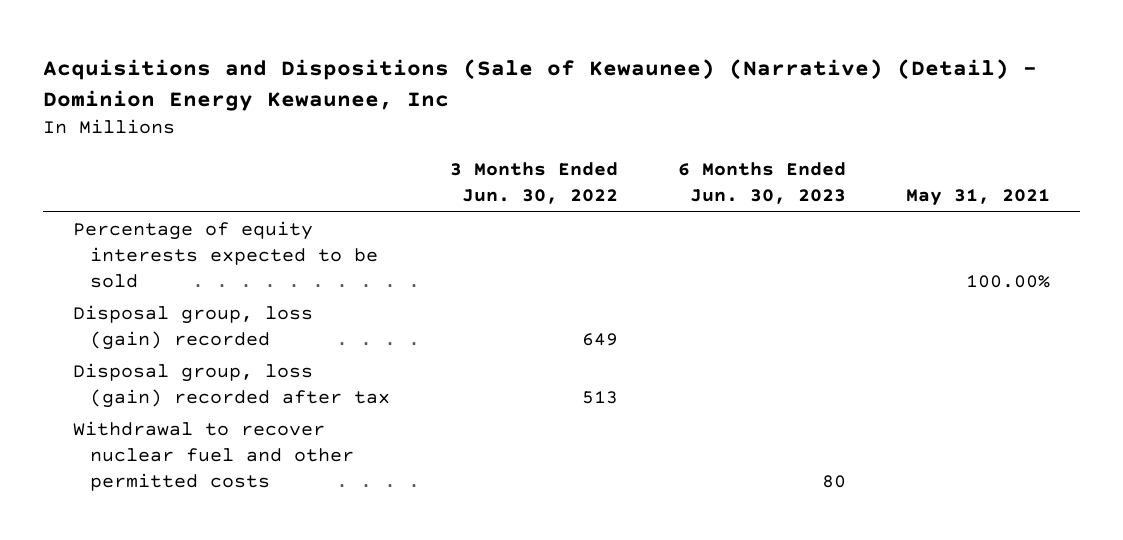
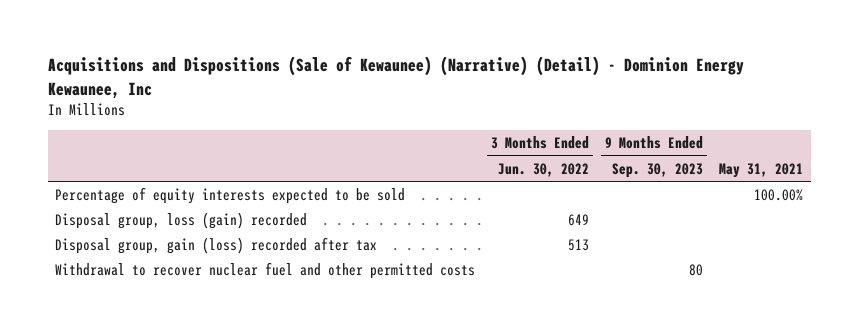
- | 3 Months Ended Jun. 30, 2022 | 6 Months Ended Jun. 30, 2023 | May 31, 2021
+ | 3 Months Ended Jun. 30, 2022 | 9 Months Ended Sep. 30, 2023 | May 31, 2021
- Disposal group, loss (gain) recorded after tax | 513 | |
+ Disposal group, gain (loss) recorded after tax | 513 | |

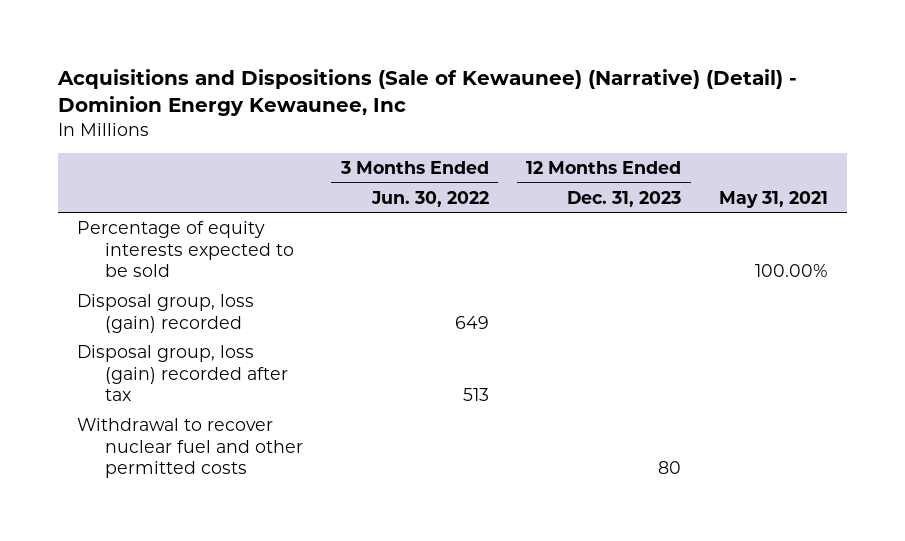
- | 3 Months Ended Jun. 30, 2022 | 9 Months Ended Sep. 30, 2023 | May 31, 2021
+ | 3 Months Ended Jun. 30, 2022 | 12 Months Ended Dec. 31, 2023 | May 31, 2021
- Disposal group, gain (loss) recorded after tax | 513 | |
+ Disposal group, loss (gain) recorded after tax | 513 | |

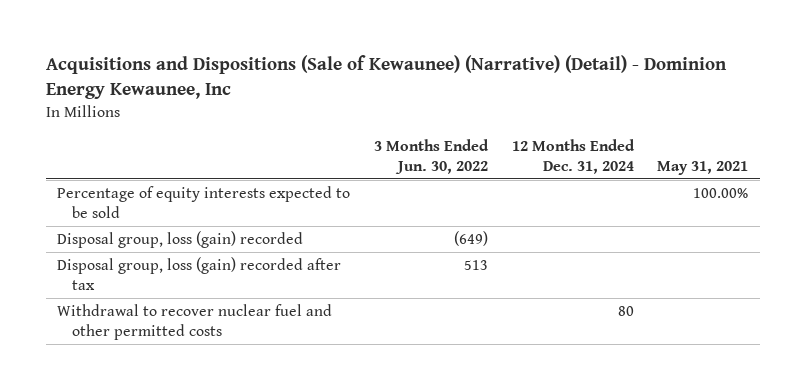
- | 3 Months Ended Jun. 30, 2022 | 12 Months Ended Dec. 31, 2023 | May 31, 2021
+ | 3 Months Ended Jun. 30, 2022 | 12 Months Ended Dec. 31, 2024 | May 31, 2021
- Disposal group, loss (gain) recorded | 649 | |
+ Disposal group, loss (gain) recorded | (649) | |

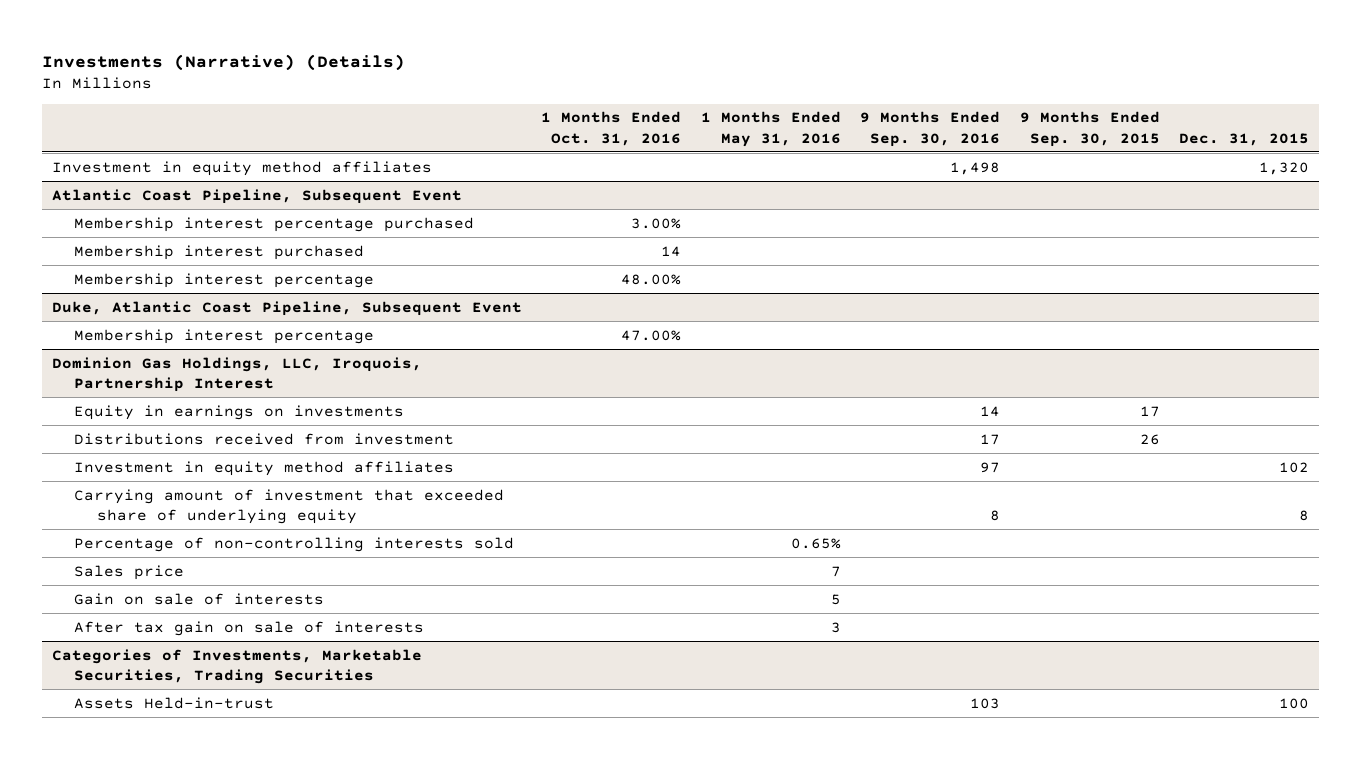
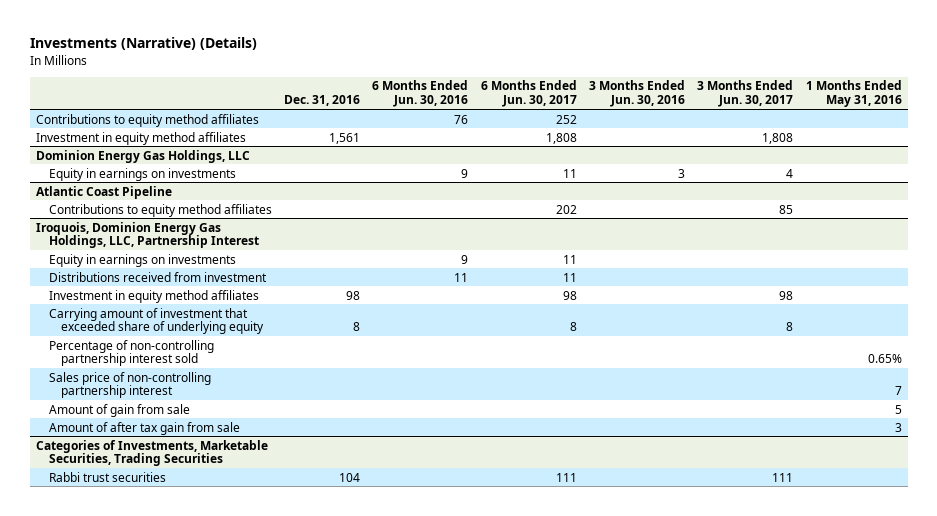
- | 1 Months Ended Oct. 31, 2016 | 1 Months Ended May 31, 2016 | 9 Months Ended Sep. 30, 2016 | 9 Months Ended Sep. 30, 2015 | Dec. 31, 2015
+ | Dec. 31, 2016 | 6 Months Ended Jun. 30, 2016 | 6 Months Ended Jun. 30, 2017 | 3 Months Ended Jun. 30, 2016 | 3 Months Ended Jun. 30, 2017 | 1 Months Ended May 31, 2016
+ Contributions to equity method affiliates | | 76 | 252 | | |
- Atlantic Coast Pipeline, Subsequent Event
- Membership interest percentage purchased | 3.00% | | | |
- Membership interest purchased | 14 | | | |
- Membership interest percentage | 48.00% | | | |
- Duke, Atlantic Coast Pipeline, Subsequent Event
- Membership interest percentage | 47.00% | | | |
- Dominion Gas Holdings, LLC, Iroquois, Partnership Interest
+ Dominion Energy Gas Holdings, LLC
+ Equity in earnings on investments | | 9 | 11 | 3 | 4 |
+ Atlantic Coast Pipeline
+ Contributions to equity method affiliates | | | 202 | | 85 |
+ Iroquois, Dominion Energy Gas Holdings, LLC, Partnership Interest
- Percentage of non-controlling interests sold | | 0.65% | | |
- Sales price | | 7 | | |
- Gain on sale of interests | | 5 | | |
- After tax gain on sale of interests | | 3 | | |
+ Percentage of non-controlling partnership interest sold | | | | | | 0.65%
+ Sales price of non-controlling partnership interest | | | | | | 7
+ Amount of gain from sale | | | | | | 5
+ Amount of after tax gain from sale | | | | | | 3
@ Categories of Investments, Marketable Securities, Trading Securities
- Assets Held-in-trust | | | 103 | | 100
+ Rabbi trust securities | 104 | | 111 | | 111 |

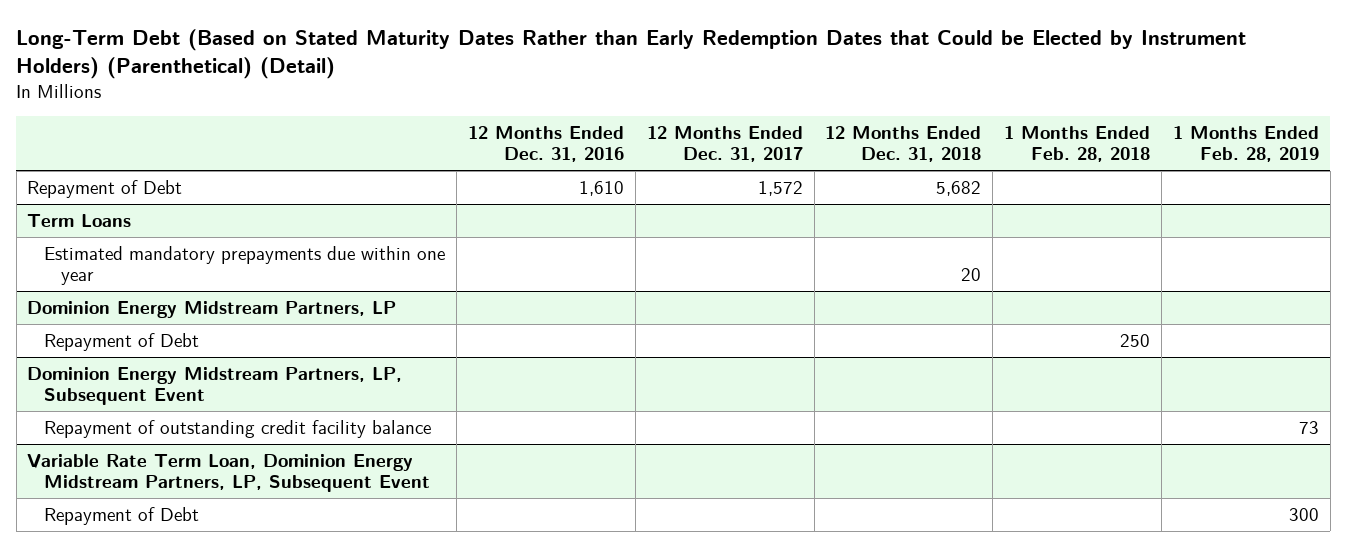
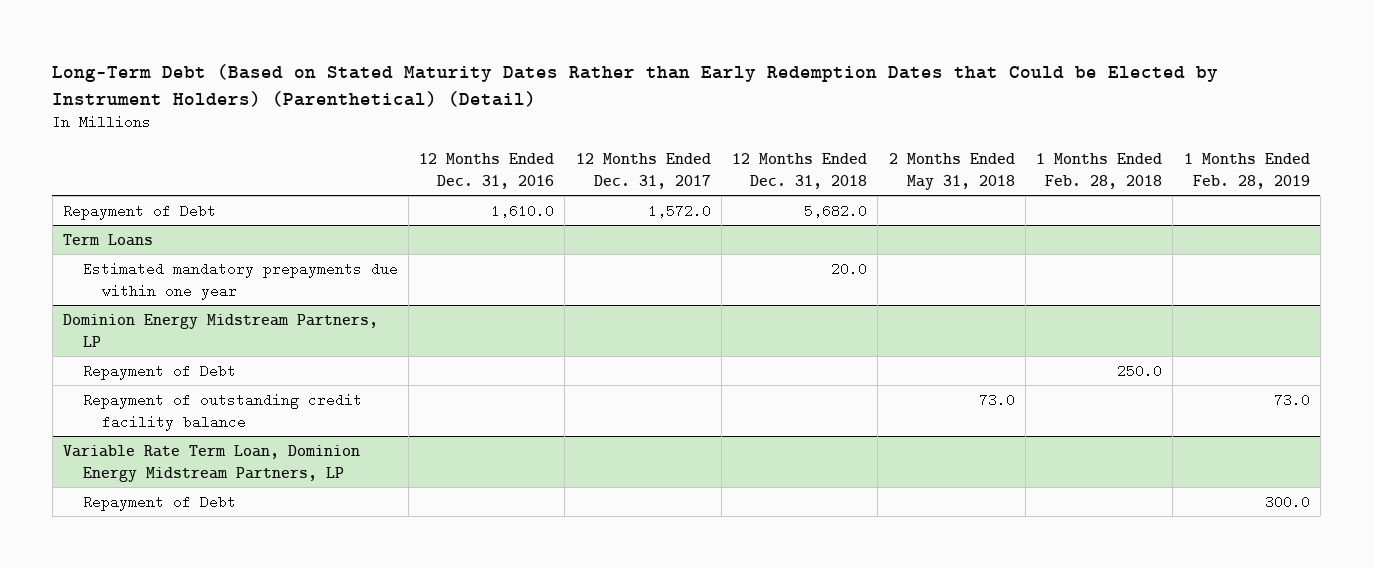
- | 12 Months Ended Dec. 31, 2016 | 12 Months Ended Dec. 31, 2017 | 12 Months Ended Dec. 31, 2018 | 1 Months Ended Feb. 28, 2018 | 1 Months Ended Feb. 28, 2019
+ | 12 Months Ended Dec. 31, 2016 | 12 Months Ended Dec. 31, 2017 | 12 Months Ended Dec. 31, 2018 | 2 Months Ended May 31, 2018 | 1 Months Ended Feb. 28, 2018 | 1 Months Ended Feb. 28, 2019
- Repayment of Debt | 1,610 | 1,572 | 5,682 | |
+ Repayment of Debt | 1,610.0 | 1,572.0 | 5,682.0 | | |
@ Term Loans
- Estimated mandatory prepayments due within one year | | | 20 | |
+ Estimated mandatory prepayments due within one year | | | 20.0 | | |
@ Dominion Energy Midstream Partners, LP
- Repayment of Debt | | | | 250 |
- Dominion Energy Midstream Partners, LP, Subsequent Event
- Repayment of outstanding credit facility balance | | | | | 73
- Variable Rate Term Loan, Dominion Energy Midstream Partners, LP, Subsequent Event
- Repayment of Debt | | | | | 300
@ Dominion Energy Midstream Partners, LP
+ Repayment of Debt | | | | | 250.0 |
+ Repayment of outstanding credit facility balance | | | | 73.0 | | 73.0
+ Variable Rate Term Loan, Dominion Energy Midstream Partners, LP
+ Repayment of Debt | | | | | | 300.0

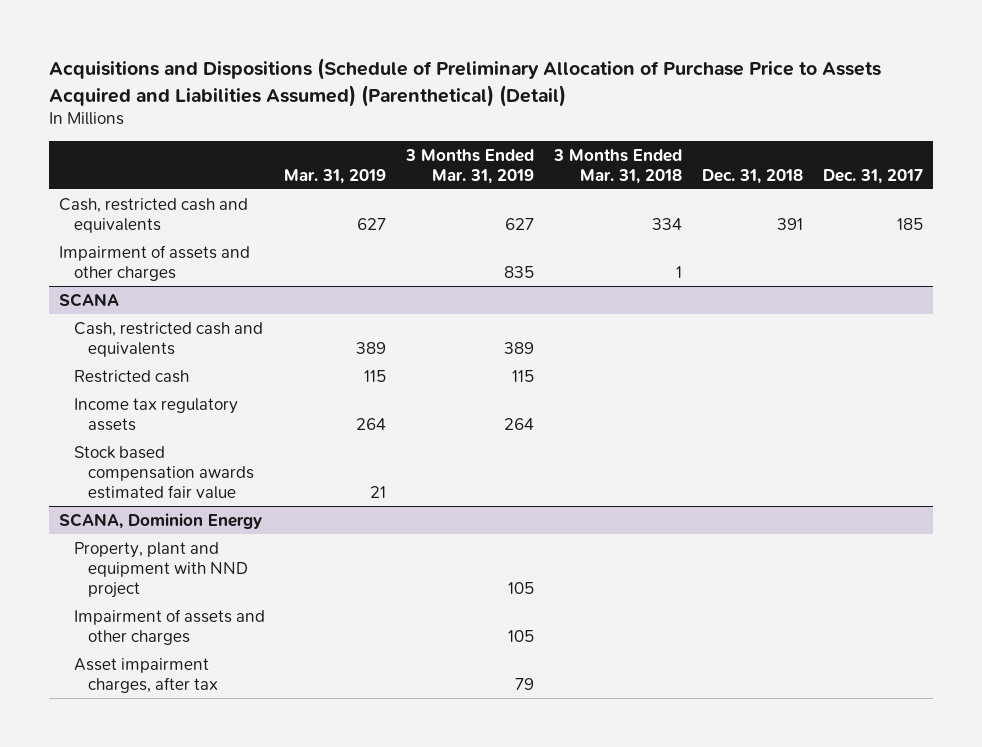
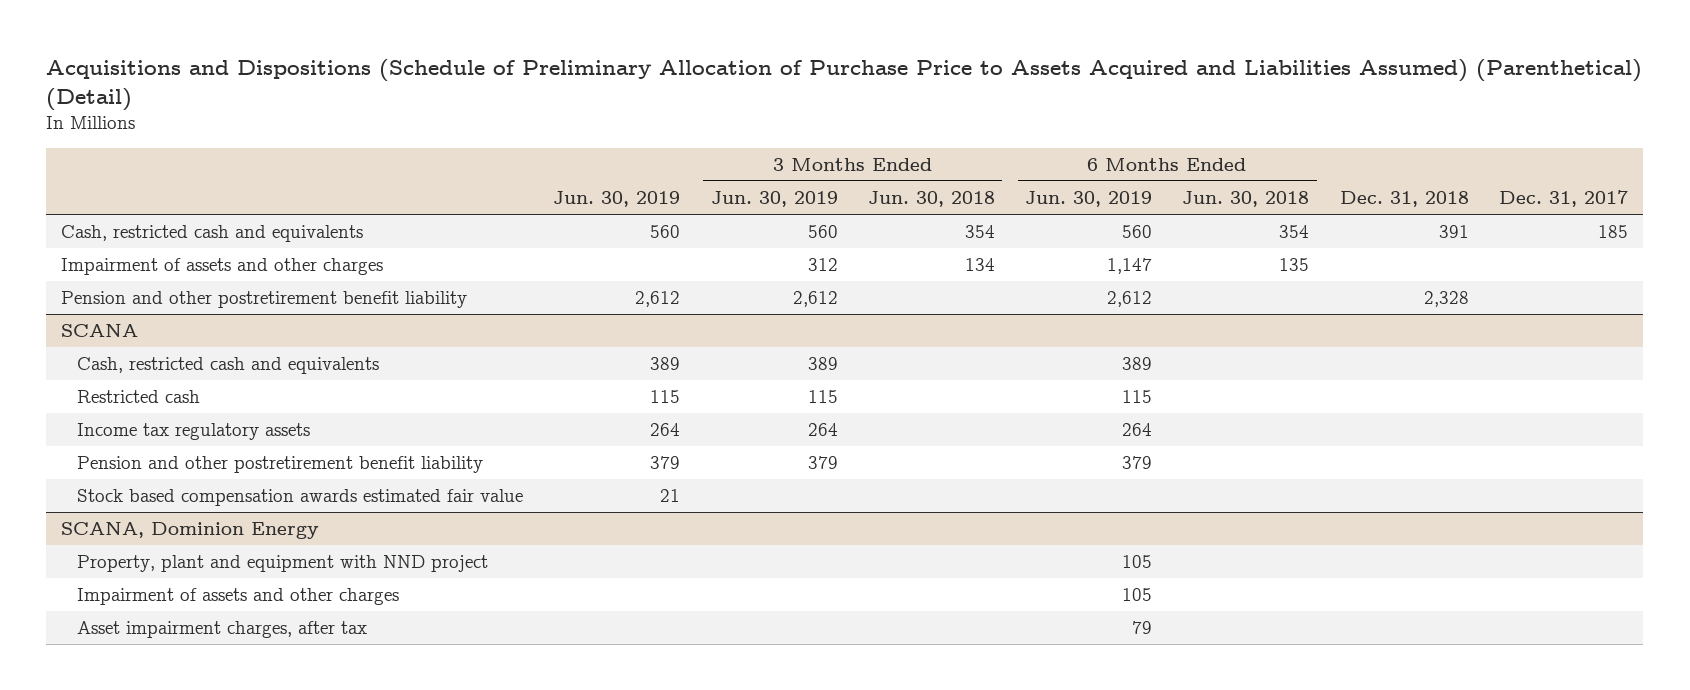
- | Mar. 31, 2019 | 3 Months Ended Mar. 31, 2019 | 3 Months Ended Mar. 31, 2018 | Dec. 31, 2018 | Dec. 31, 2017
+ | Jun. 30, 2019 | 3 Months Ended Jun. 30, 2019 | 3 Months Ended Jun. 30, 2018 | 6 Months Ended Jun. 30, 2019 | 6 Months Ended Jun. 30, 2018 | Dec. 31, 2018 | Dec. 31, 2017
+ Pension and other postretirement benefit liability | 2,612 | 2,612 | | 2,612 | | 2,328 |
@ SCANA
+ Pension and other postretirement benefit liability | 379 | 379 | | 379 | | |

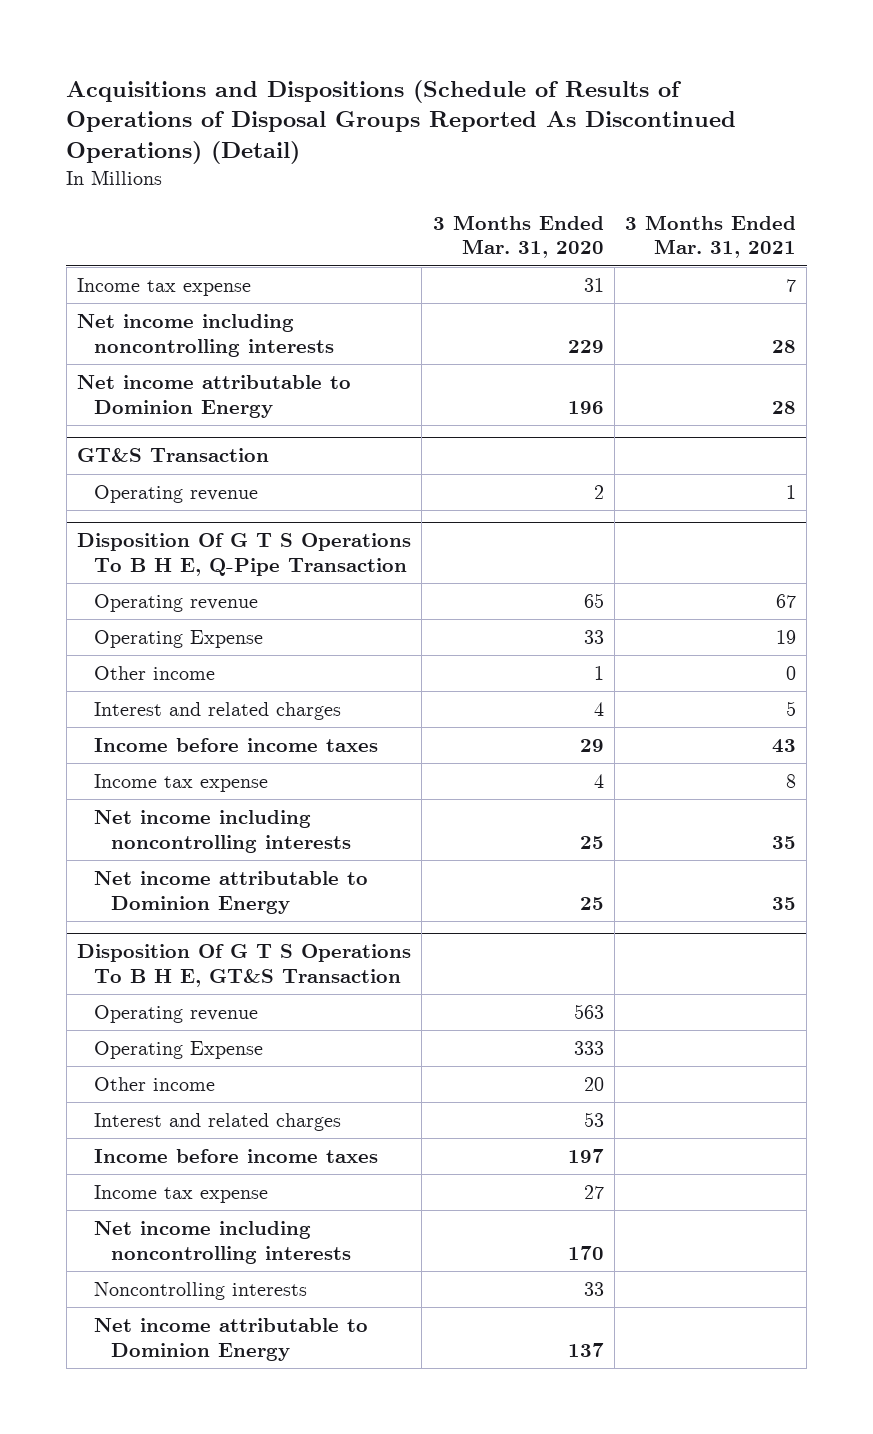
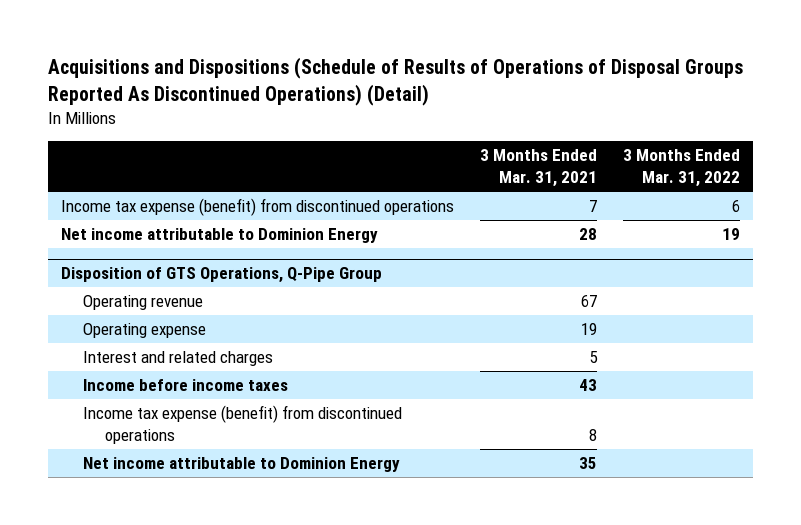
- | 3 Months Ended Mar. 31, 2020 | 3 Months Ended Mar. 31, 2021
+ | 3 Months Ended Mar. 31, 2021 | 3 Months Ended Mar. 31, 2022
- Income tax expense | 31 | 7
- Net income including noncontrolling interests | 229 | 28
+ Income tax expense (benefit) from discontinued operations | 7 | 6
- GT&S Transaction
- Operating revenue | 2 | 1
- Disposition Of G T S Operations To B H E, Q-Pipe Transaction
+ Disposition of GTS Operations, Q-Pipe Group
- Operating Expense | 33 | 19
- Other income | 1 | 0
+ Operating expense | 19 |
- Income tax expense | 4 | 8
- Net income including noncontrolling interests | 25 | 35
+ Income tax expense (benefit) from discontinued operations | 8 |
- Disposition Of G T S Operations To B H E, GT&S Transaction
- Operating revenue | 563 |
- Operating Expense | 333 |
- Other income | 20 |
- Interest and related charges | 53 |
- Income before income taxes | 197 |
- Income tax expense | 27 |
- Net income including noncontrolling interests | 170 |
- Noncontrolling interests | 33 |
- Net income attributable to Dominion Energy | 137 |

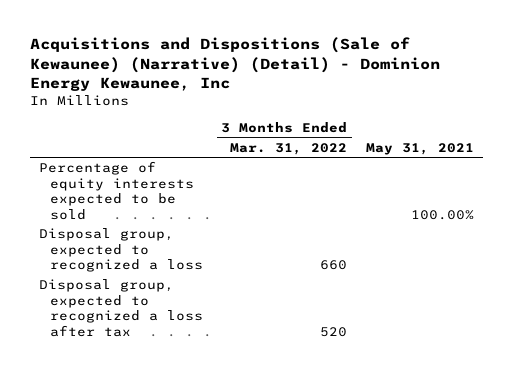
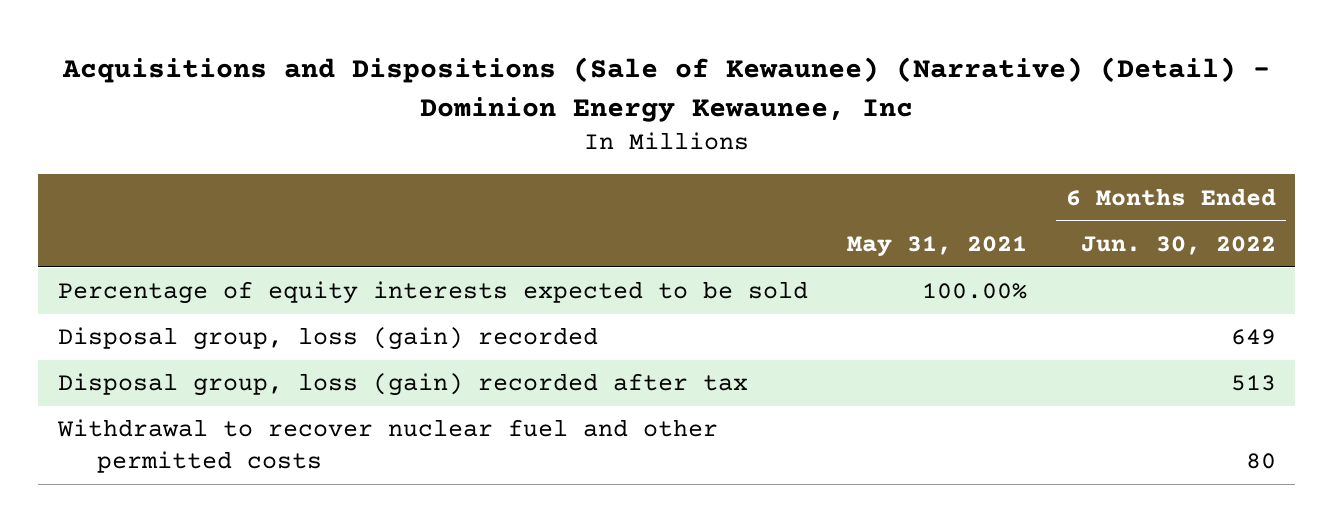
- | 3 Months Ended Mar. 31, 2022 | May 31, 2021
+ | May 31, 2021 | 6 Months Ended Jun. 30, 2022
- Disposal group, expected to recognized a loss | 660 |
- Disposal group, expected to recognized a loss after tax | 520 |
+ Disposal group, loss (gain) recorded | | 649
+ Disposal group, loss (gain) recorded after tax | | 513
+ Withdrawal to recover nuclear fuel and other permitted costs | | 80

